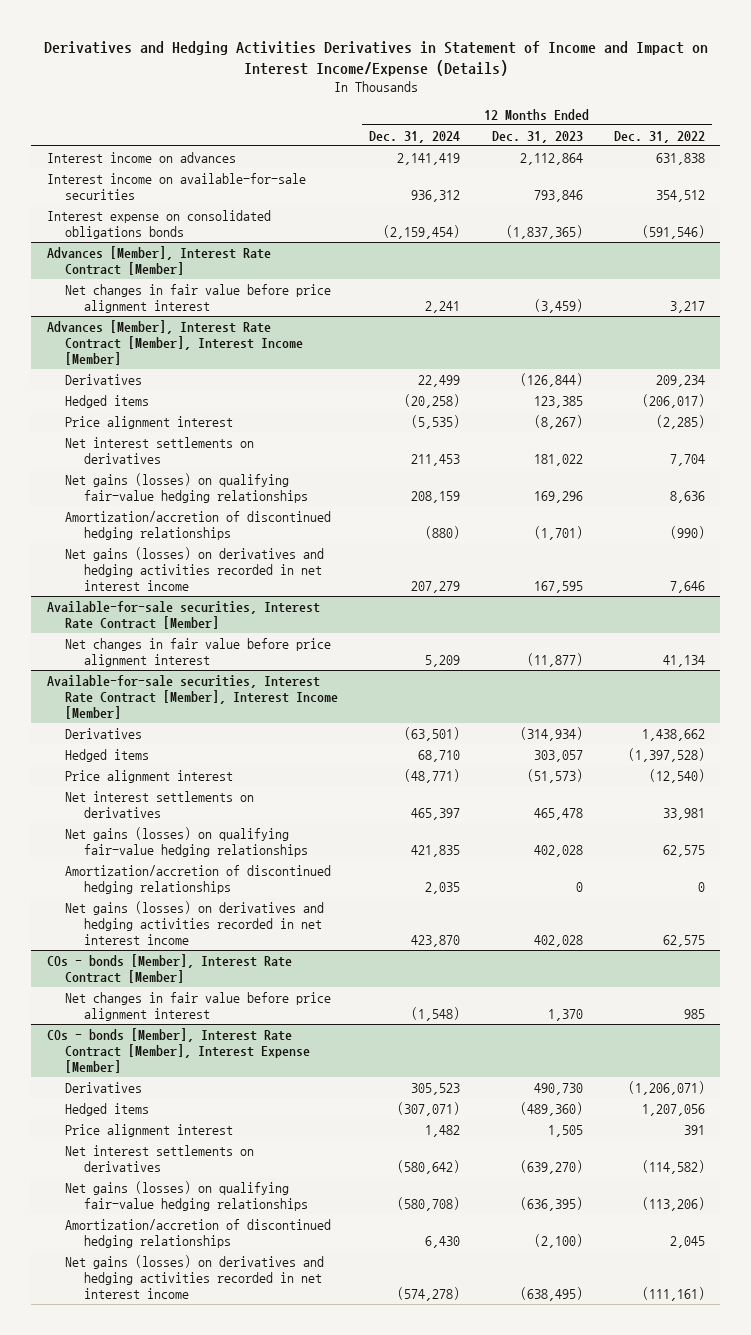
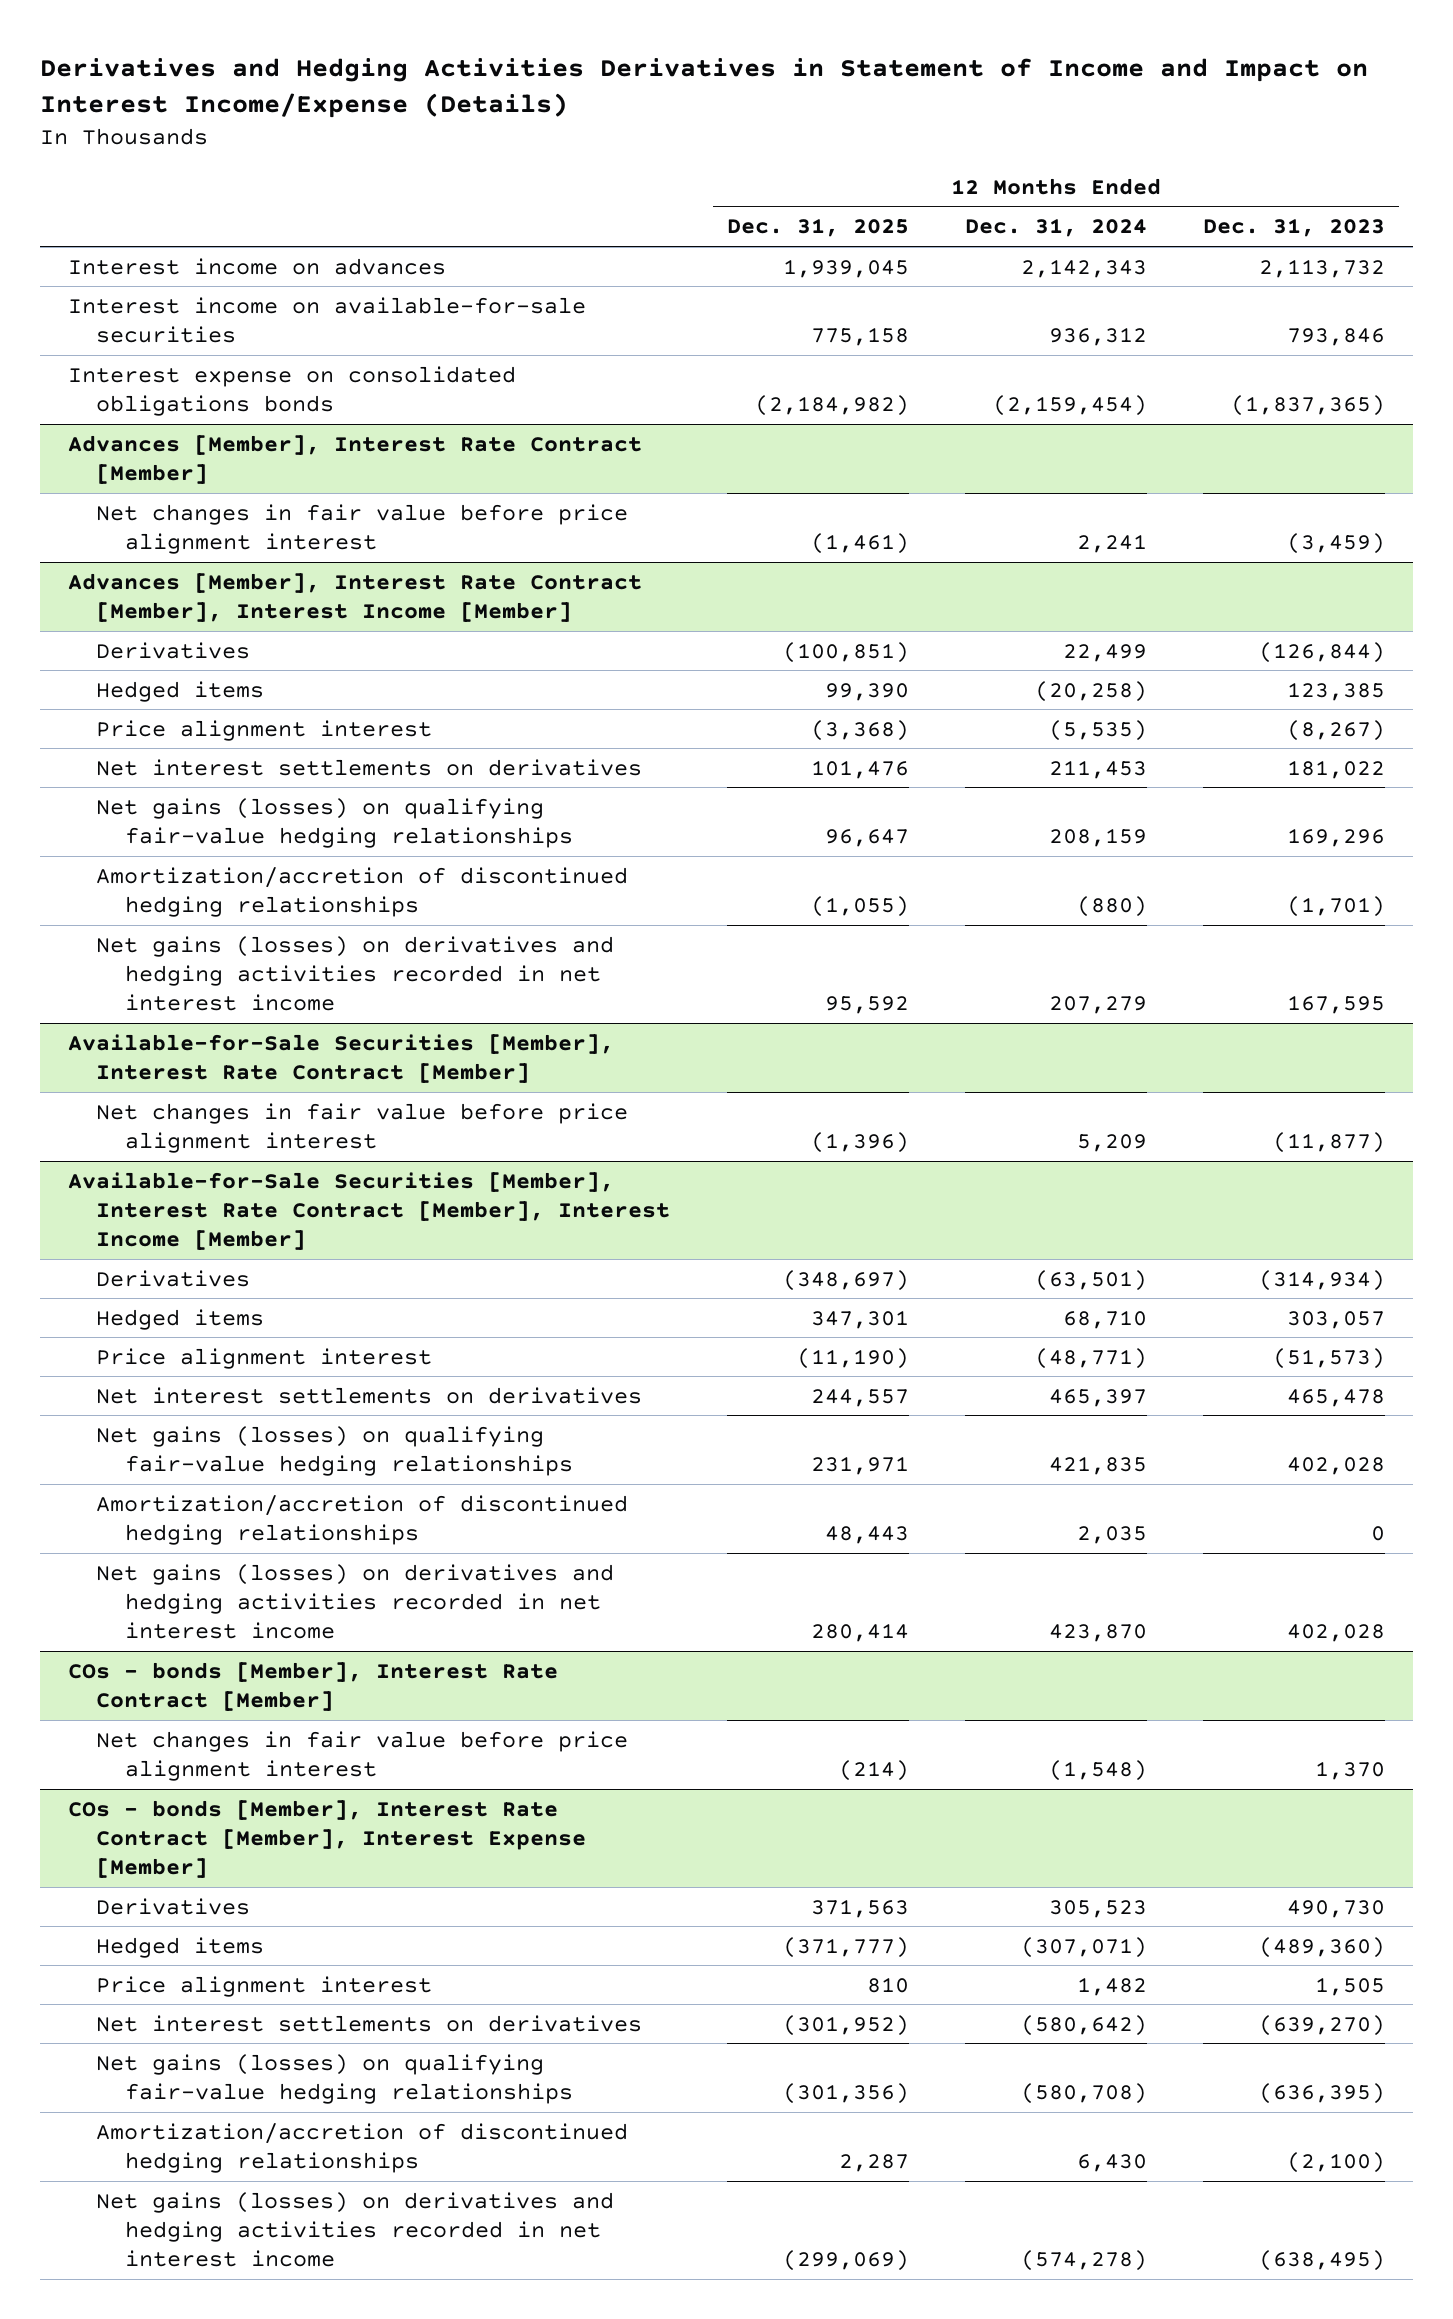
- | 12 Months Ended Dec. 31, 2024 | 12 Months Ended Dec. 31, 2023 | 12 Months Ended Dec. 31, 2022
+ | 12 Months Ended Dec. 31, 2025 | 12 Months Ended Dec. 31, 2024 | 12 Months Ended Dec. 31, 2023
- Interest income on advances | 2,141,419 | 2,112,864 | 631,838
+ Interest income on advances | 1,939,045 | 2,142,343 | 2,113,732
- Available-for-sale securities, Interest Rate Contract [Member]
+ Available-for-Sale Securities [Member], Interest Rate Contract [Member]
- Available-for-sale securities, Interest Rate Contract [Member], Interest Income [Member]
+ Available-for-Sale Securities [Member], Interest Rate Contract [Member], Interest Income [Member]

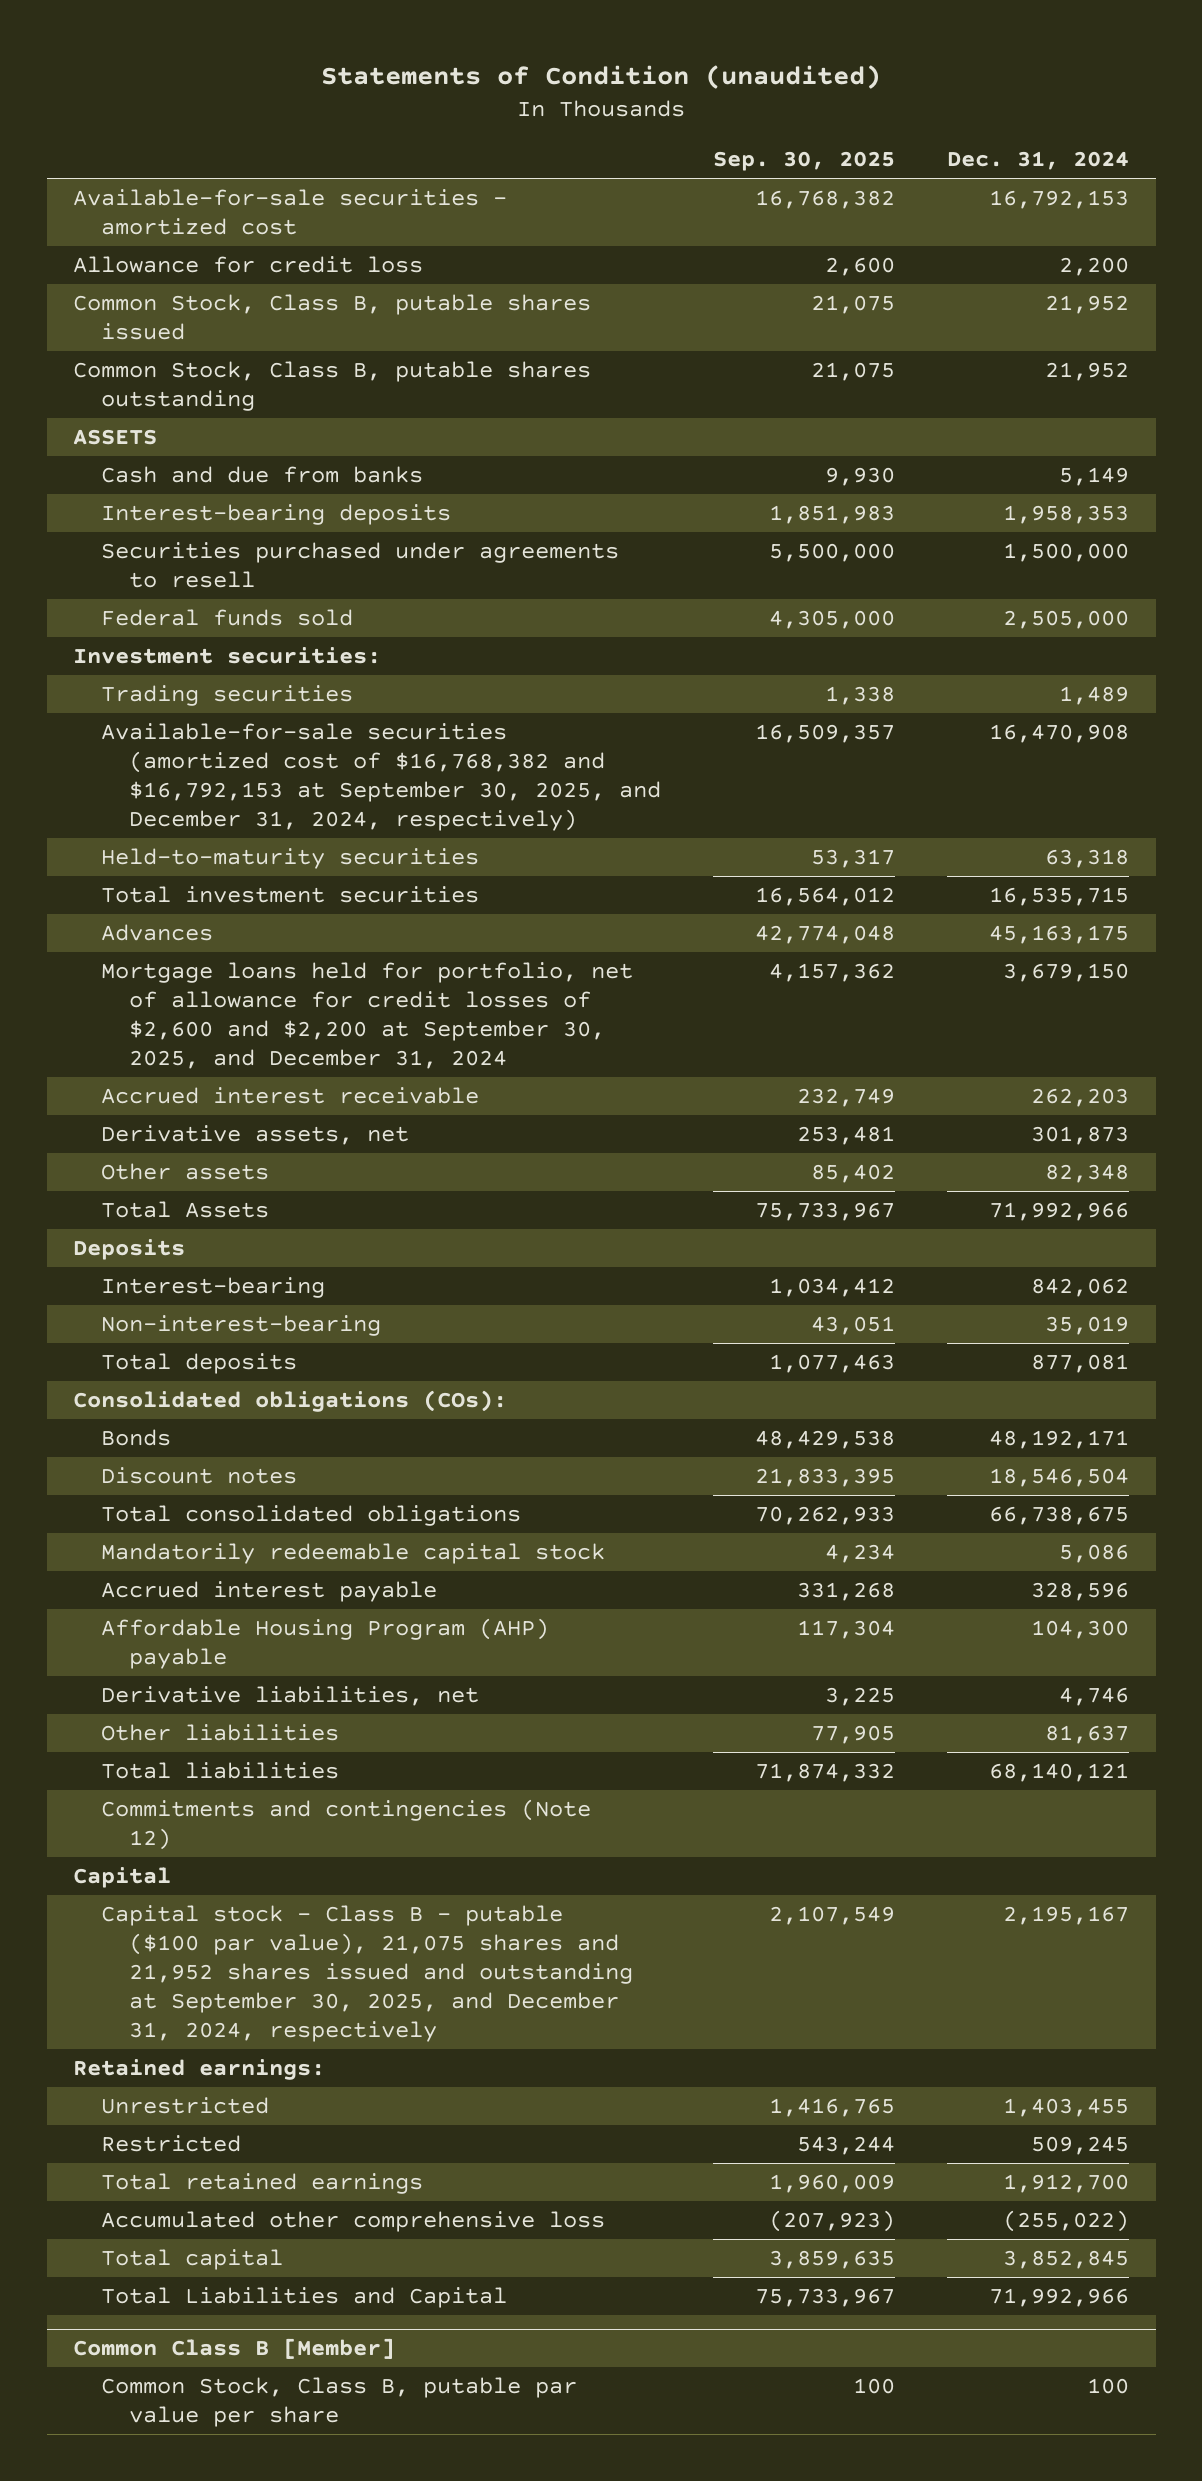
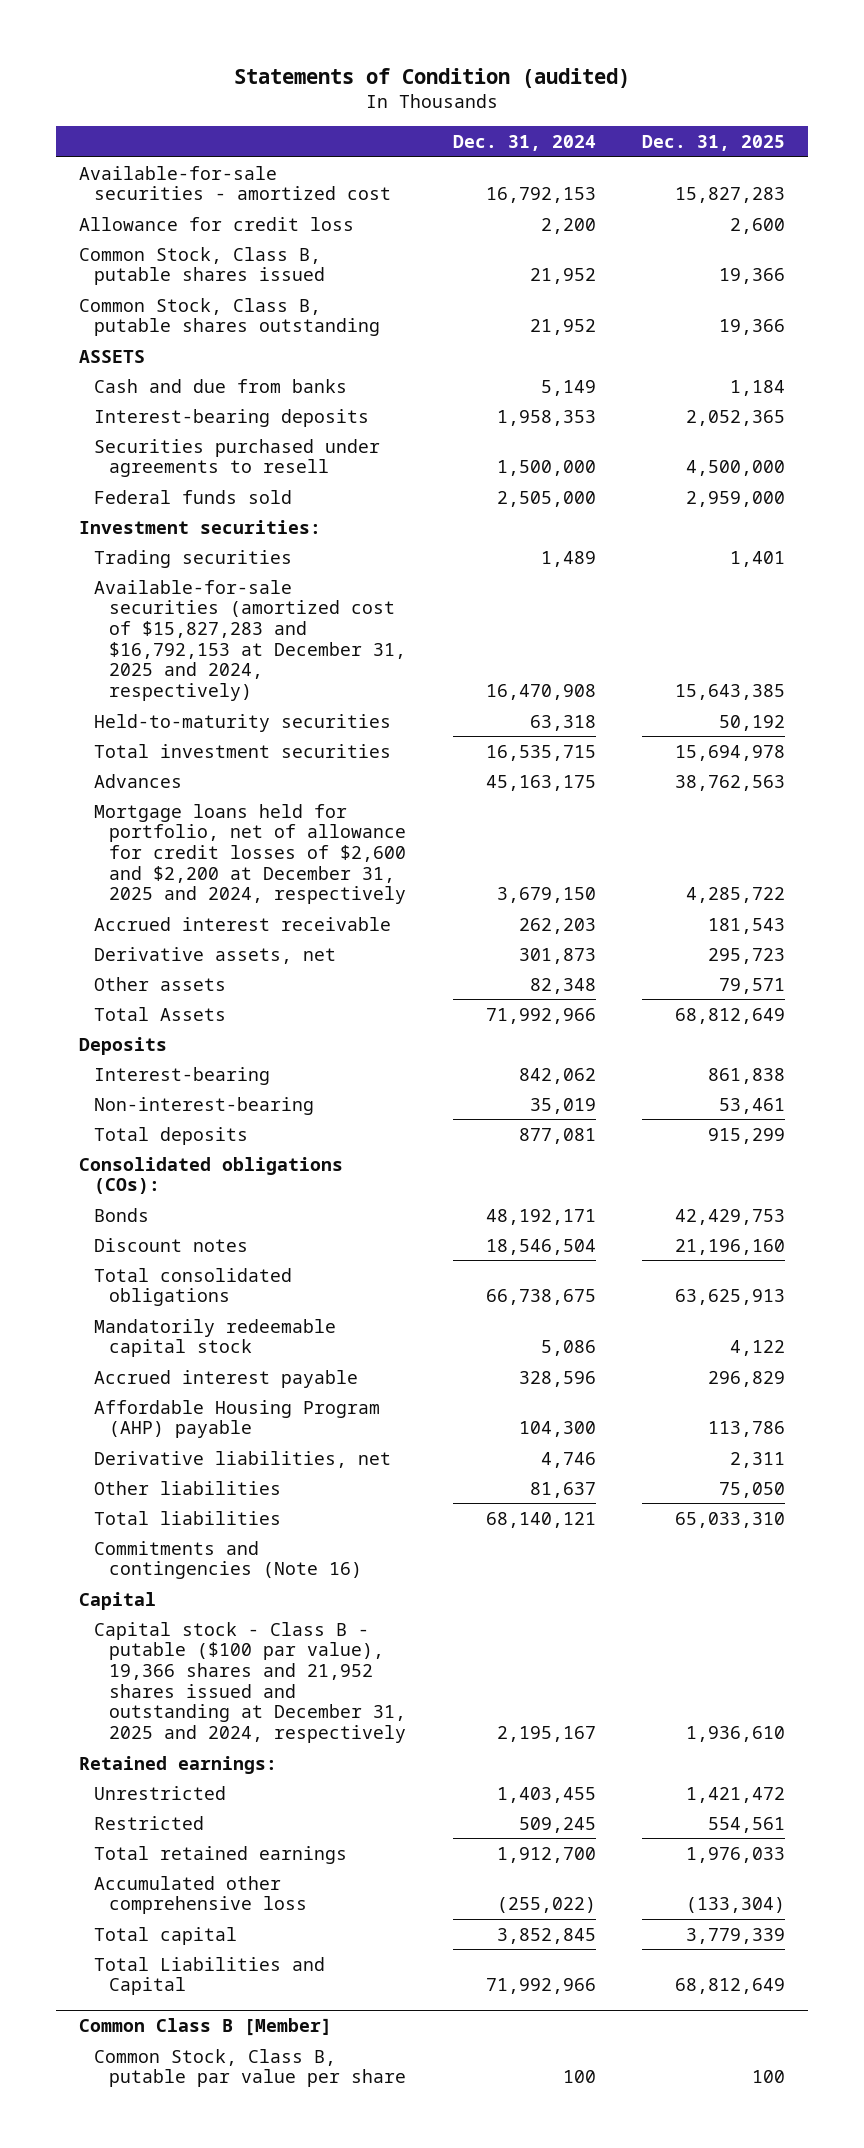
- Statements of Condition (unaudited)
+ Statements of Condition (audited)
- | Sep. 30, 2025 | Dec. 31, 2024
+ | Dec. 31, 2024 | Dec. 31, 2025
- Available-for-sale securities (amortized cost of $16,768,382 and $16,792,153 at September 30, 2025, and December 31, 2024, respectively) | 16,509,357 | 16,470,908
+ Available-for-sale securities (amortized cost of $15,827,283 and $16,792,153 at December 31, 2025 and 2024, respectively) | 16,470,908 | 15,643,385
- Mortgage loans held for portfolio, net of allowance for credit losses of $2,600 and $2,200 at September 30, 2025, and December 31, 2024 | 4,157,362 | 3,679,150
+ Mortgage loans held for portfolio, net of allowance for credit losses of $2,600 and $2,200 at December 31, 2025 and 2024, respectively | 3,679,150 | 4,285,722
- Commitments and contingencies (Note 12)
+ Commitments and contingencies (Note 16)
- Capital stock - Class B - putable ($100 par value), 21,075 shares and 21,952 shares issued and outstanding at September 30, 2025, and December 31, 2024, respectively | 2,107,549 | 2,195,167
+ Capital stock - Class B - putable ($100 par value), 19,366 shares and 21,952 shares issued and outstanding at December 31, 2025 and 2024, respectively | 2,195,167 | 1,936,610

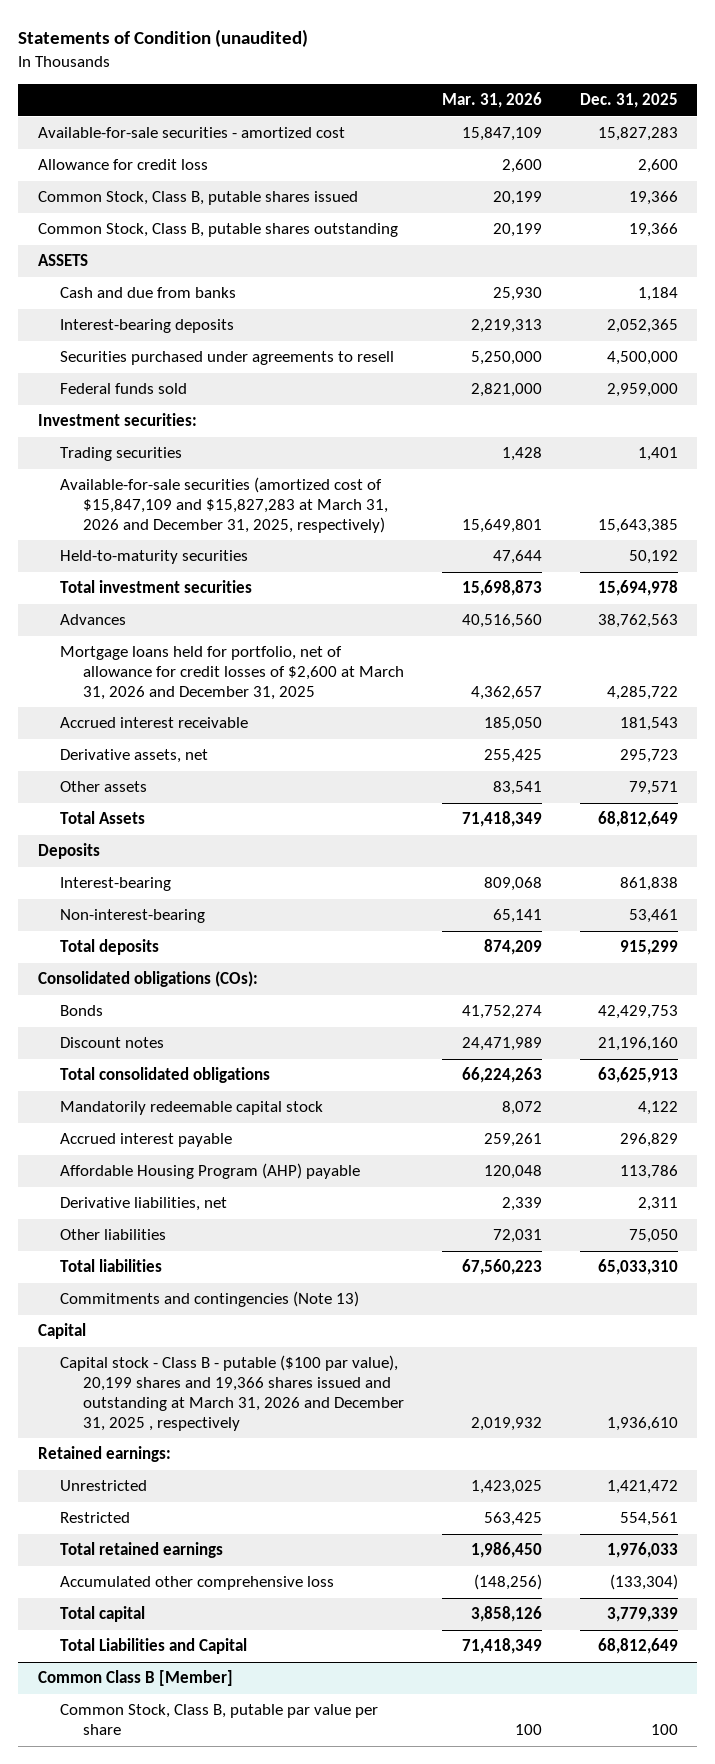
- Statements of Condition (audited)
+ Statements of Condition (unaudited)
- | Dec. 31, 2024 | Dec. 31, 2025
+ | Mar. 31, 2026 | Dec. 31, 2025
- Available-for-sale securities (amortized cost of $15,827,283 and $16,792,153 at December 31, 2025 and 2024, respectively) | 16,470,908 | 15,643,385
+ Available-for-sale securities (amortized cost of $15,847,109 and $15,827,283 at March 31, 2026 and December 31, 2025, respectively) | 15,649,801 | 15,643,385
- Mortgage loans held for portfolio, net of allowance for credit losses of $2,600 and $2,200 at December 31, 2025 and 2024, respectively | 3,679,150 | 4,285,722
+ Mortgage loans held for portfolio, net of allowance for credit losses of $2,600 at March 31, 2026 and December 31, 2025 | 4,362,657 | 4,285,722
- Commitments and contingencies (Note 16)
+ Commitments and contingencies (Note 13)
- Capital stock - Class B - putable ($100 par value), 19,366 shares and 21,952 shares issued and outstanding at December 31, 2025 and 2024, respectively | 2,195,167 | 1,936,610
+ Capital stock - Class B - putable ($100 par value), 20,199 shares and 19,366 shares issued and outstanding at March 31, 2026 and December 31, 2025 , respectively | 2,019,932 | 1,936,610

